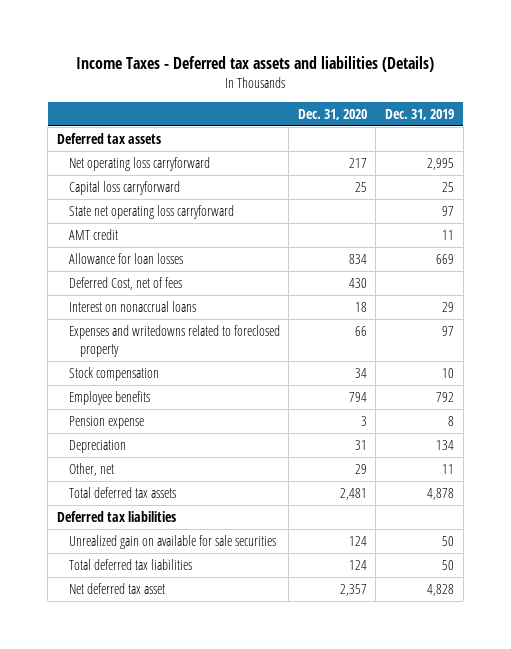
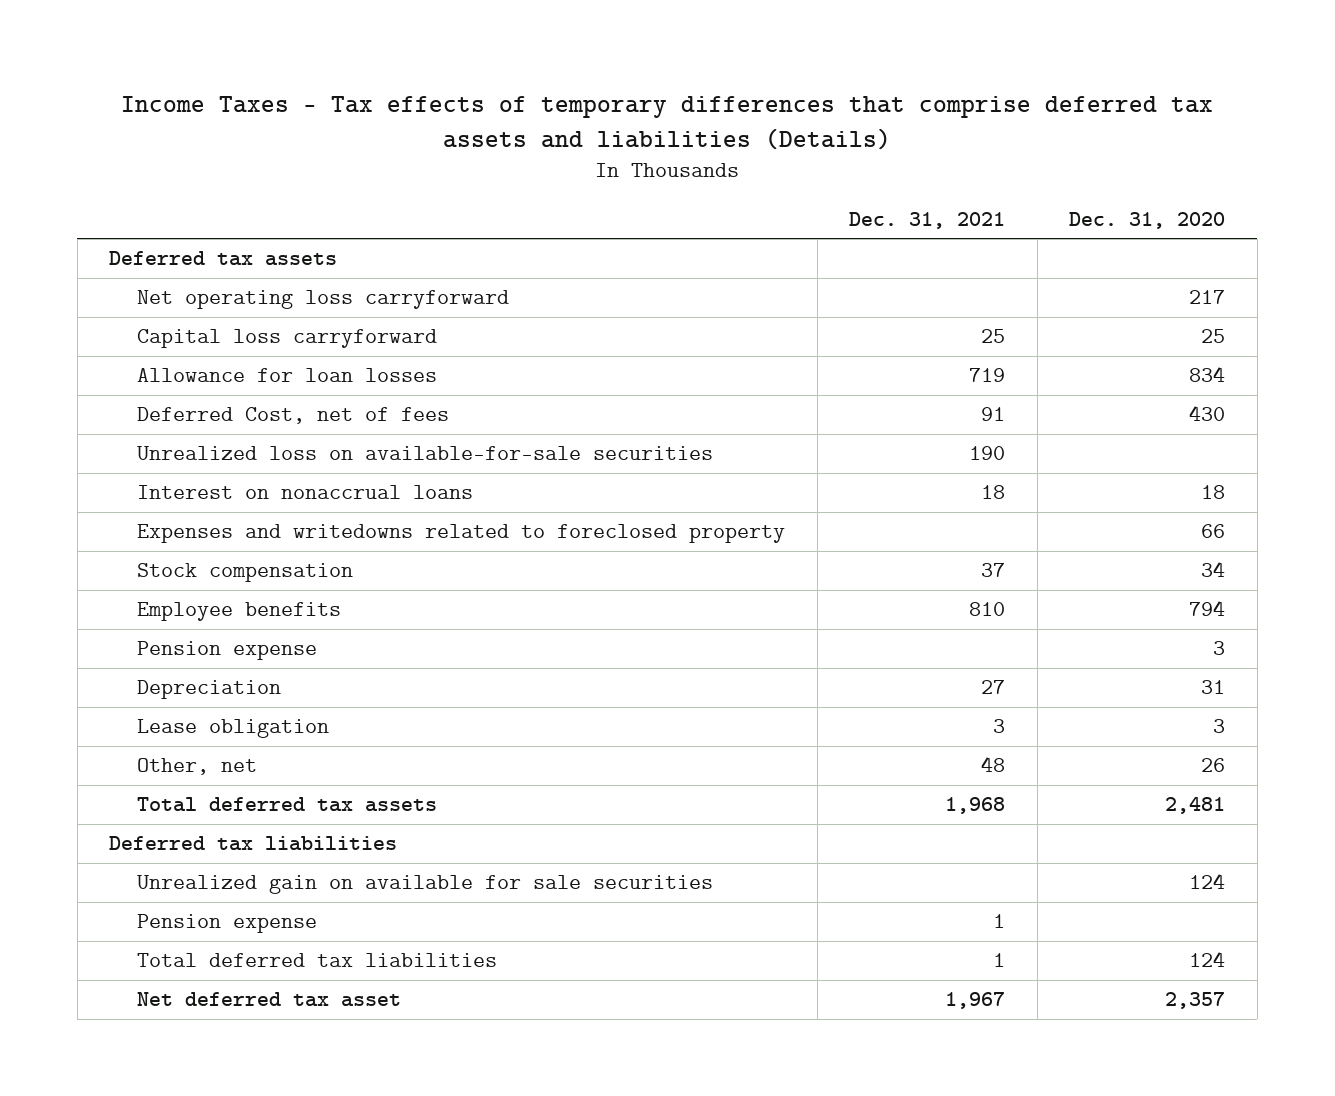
- Income Taxes - Deferred tax assets and liabilities (Details)
+ Income Taxes - Tax effects of temporary differences that comprise deferred tax assets and liabilities (Details)
- | Dec. 31, 2020 | Dec. 31, 2019
+ | Dec. 31, 2021 | Dec. 31, 2020
- State net operating loss carryforward | | 97
- AMT credit | | 11
+ Unrealized loss on available-for-sale securities | 190 |
- Other, net | 29 | 11
+ Lease obligation | 3 | 3
+ Other, net | 48 | 26
+ Pension expense | 1 |

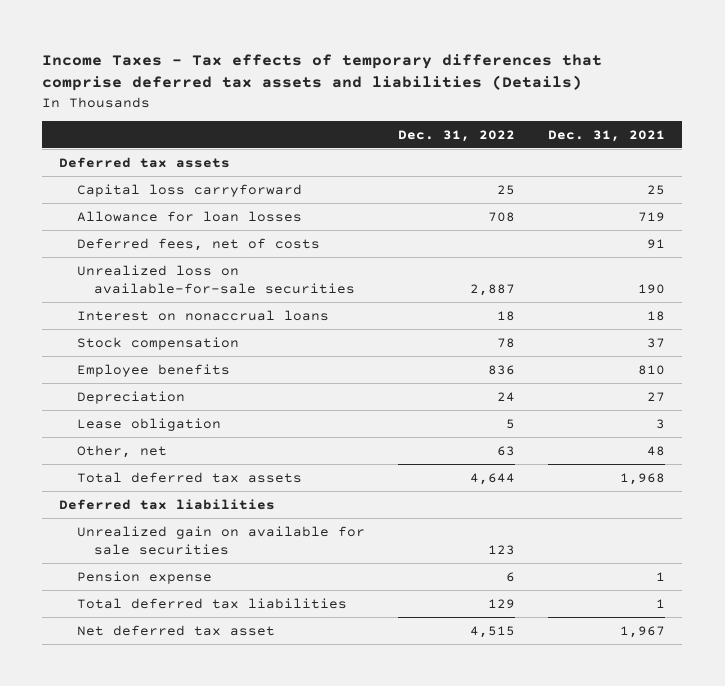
- | Dec. 31, 2021 | Dec. 31, 2020
+ | Dec. 31, 2022 | Dec. 31, 2021
- Net operating loss carryforward | | 217
- Deferred Cost, net of fees | 91 | 430
+ Deferred fees, net of costs | | 91
- Expenses and writedowns related to foreclosed property | | 66
- Pension expense | | 3

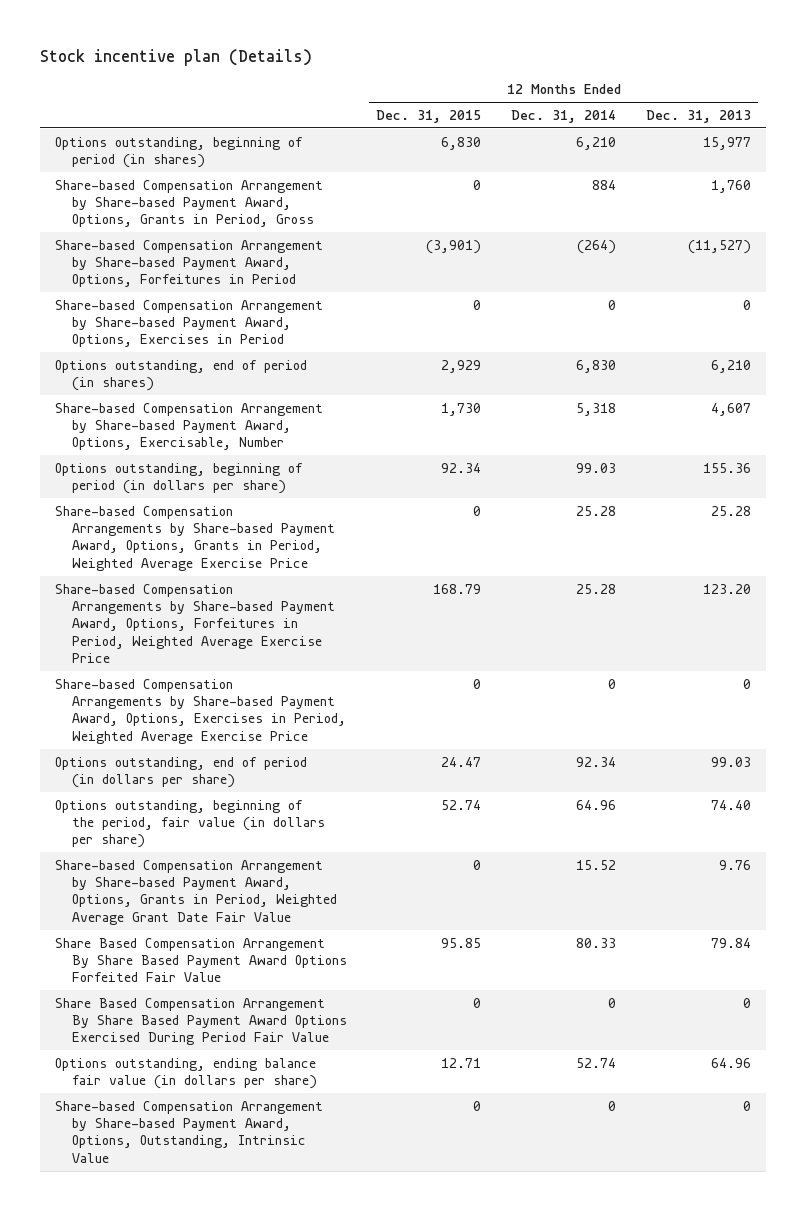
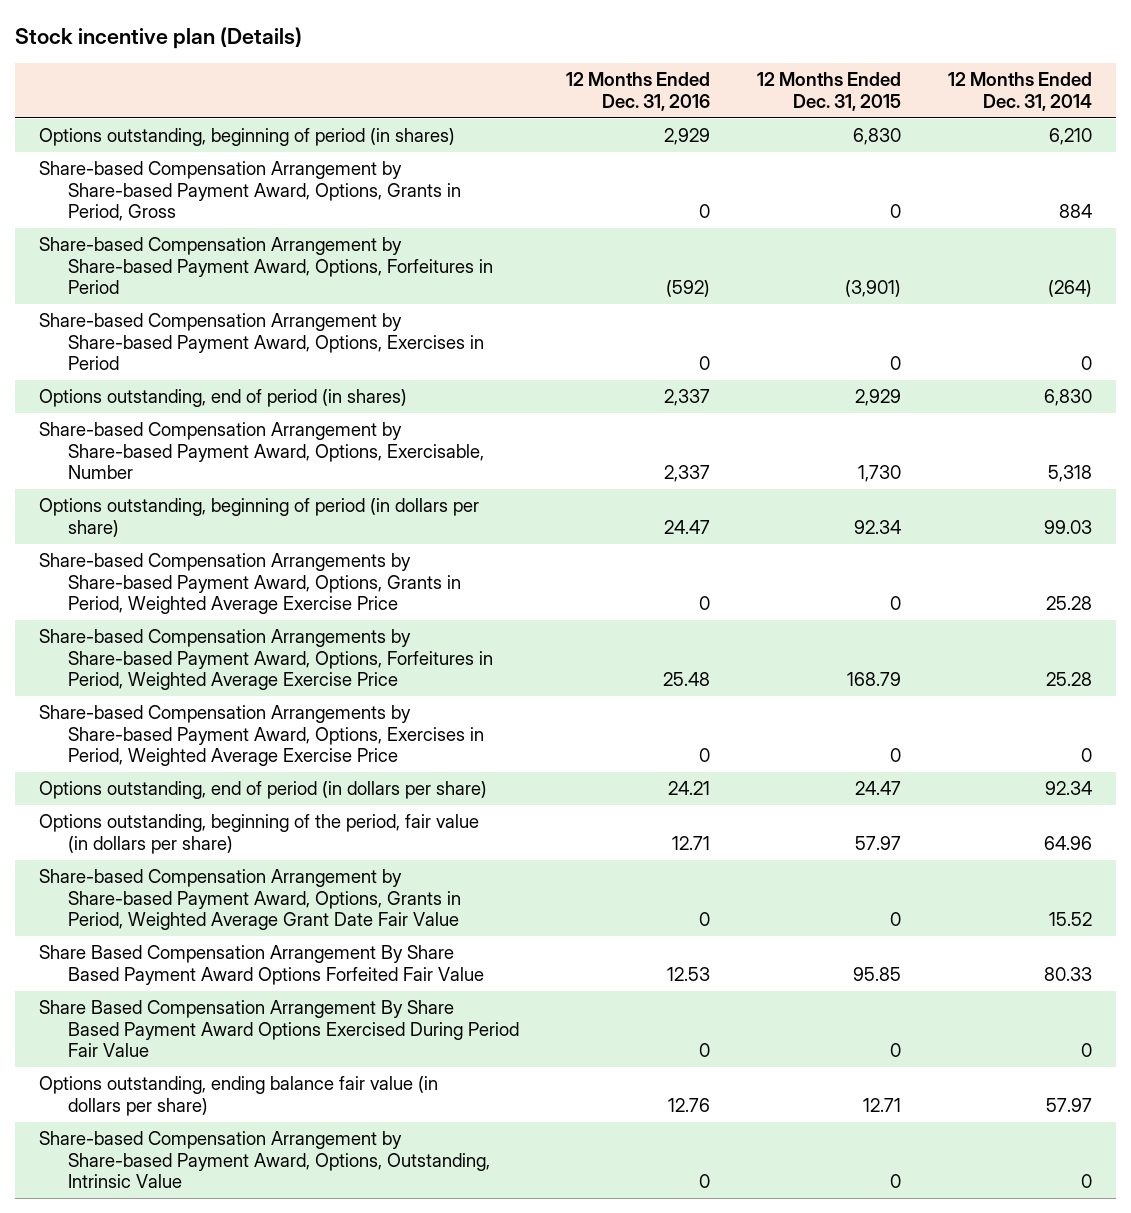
- | 12 Months Ended Dec. 31, 2015 | 12 Months Ended Dec. 31, 2014 | 12 Months Ended Dec. 31, 2013
+ | 12 Months Ended Dec. 31, 2016 | 12 Months Ended Dec. 31, 2015 | 12 Months Ended Dec. 31, 2014
- Options outstanding, beginning of the period, fair value (in dollars per share) | 52.74 | 64.96 | 74.40
+ Options outstanding, beginning of the period, fair value (in dollars per share) | 12.71 | 57.97 | 64.96
- Options outstanding, ending balance fair value (in dollars per share) | 12.71 | 52.74 | 64.96
+ Options outstanding, ending balance fair value (in dollars per share) | 12.76 | 12.71 | 57.97

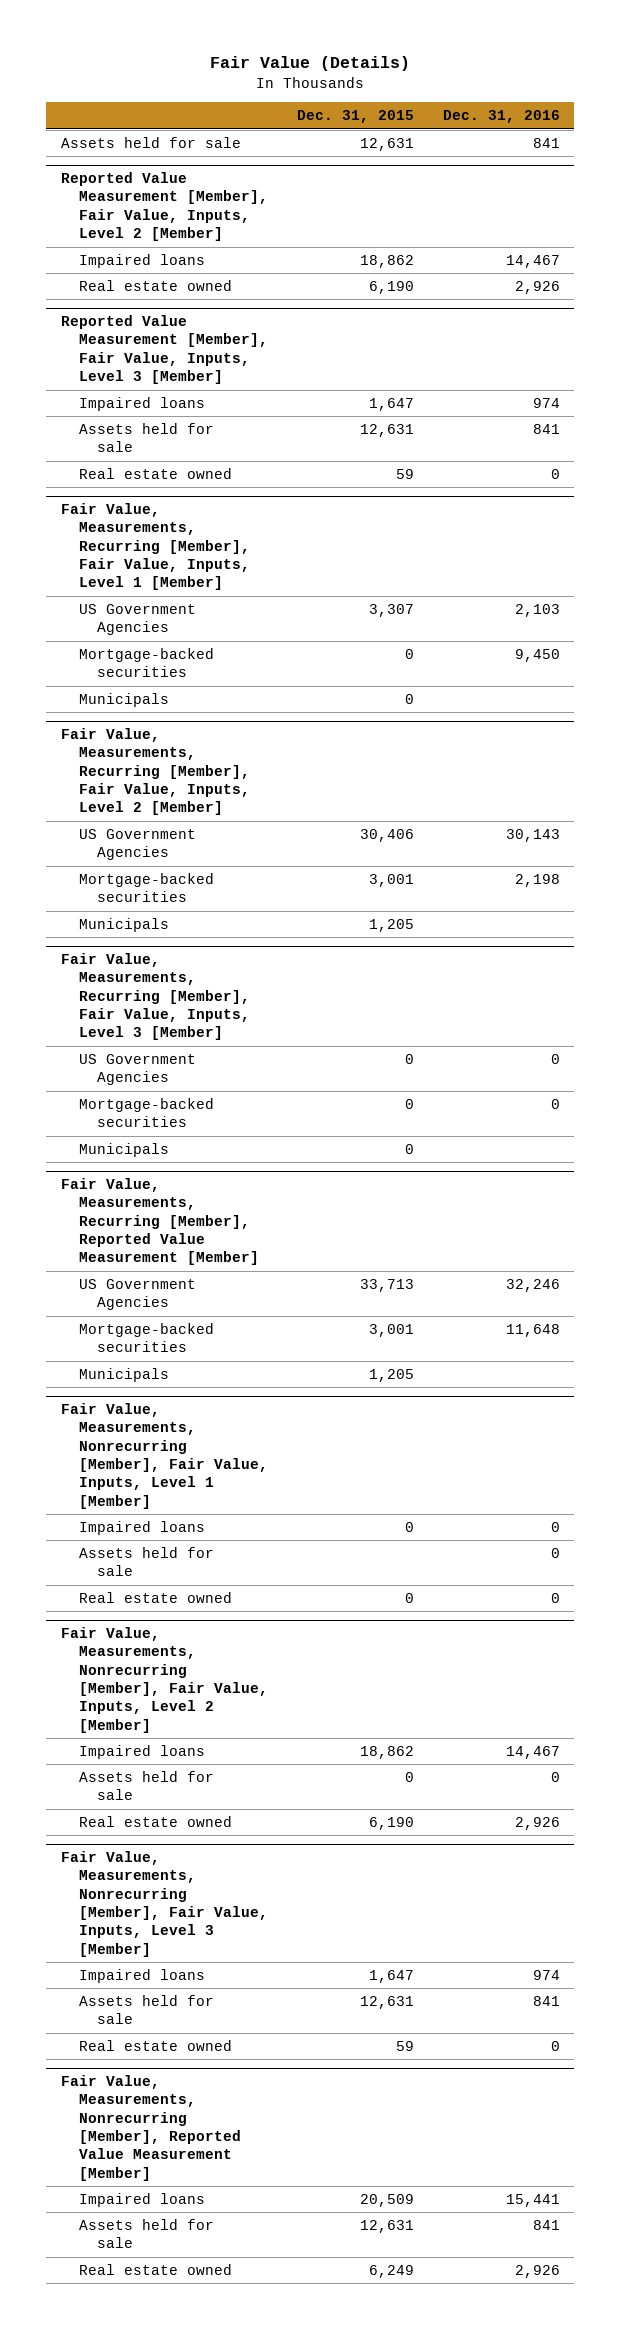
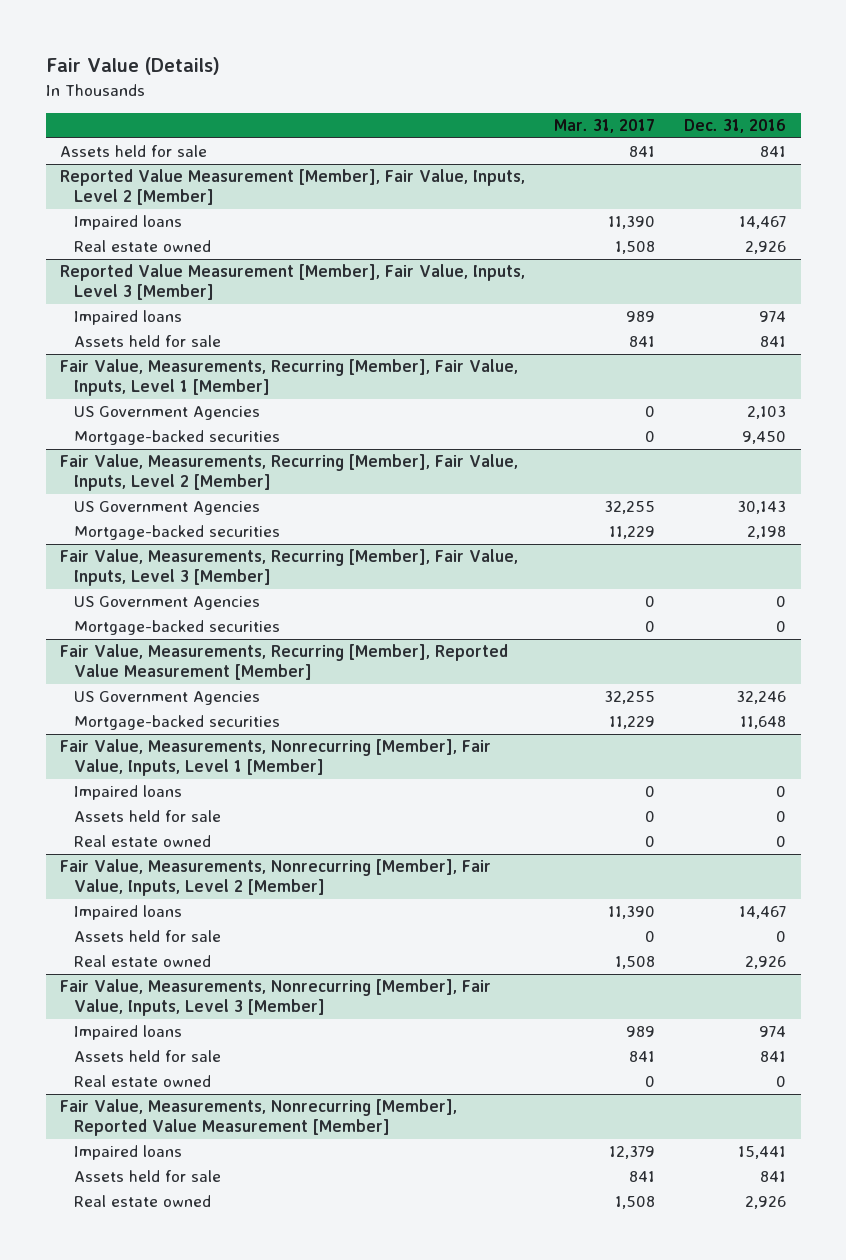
- | Dec. 31, 2015 | Dec. 31, 2016
+ | Mar. 31, 2017 | Dec. 31, 2016
@ Reported Value Measurement [Member], Fair Value, Inputs, Level 3 [Member]
- Real estate owned | 59 | 0
@ Fair Value, Measurements, Recurring [Member], Fair Value, Inputs, Level 1 [Member]
- Municipals | 0 |
@ Fair Value, Measurements, Recurring [Member], Fair Value, Inputs, Level 2 [Member]
- Municipals | 1,205 |
@ Fair Value, Measurements, Recurring [Member], Fair Value, Inputs, Level 3 [Member]
- Municipals | 0 |
@ Fair Value, Measurements, Recurring [Member], Reported Value Measurement [Member]
- Municipals | 1,205 |

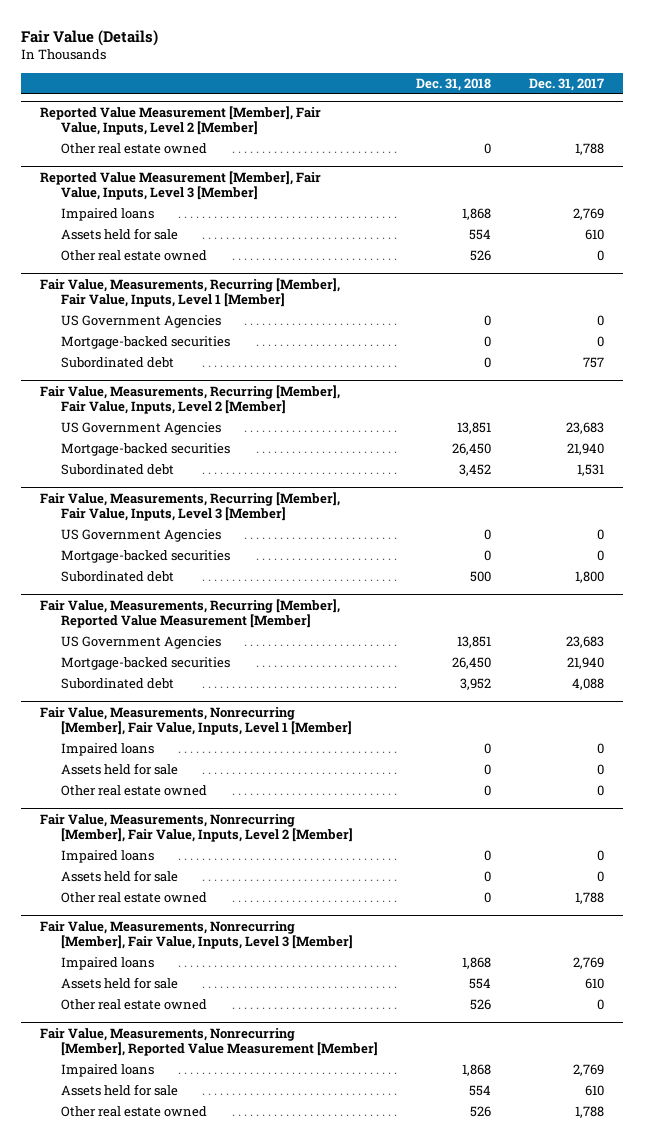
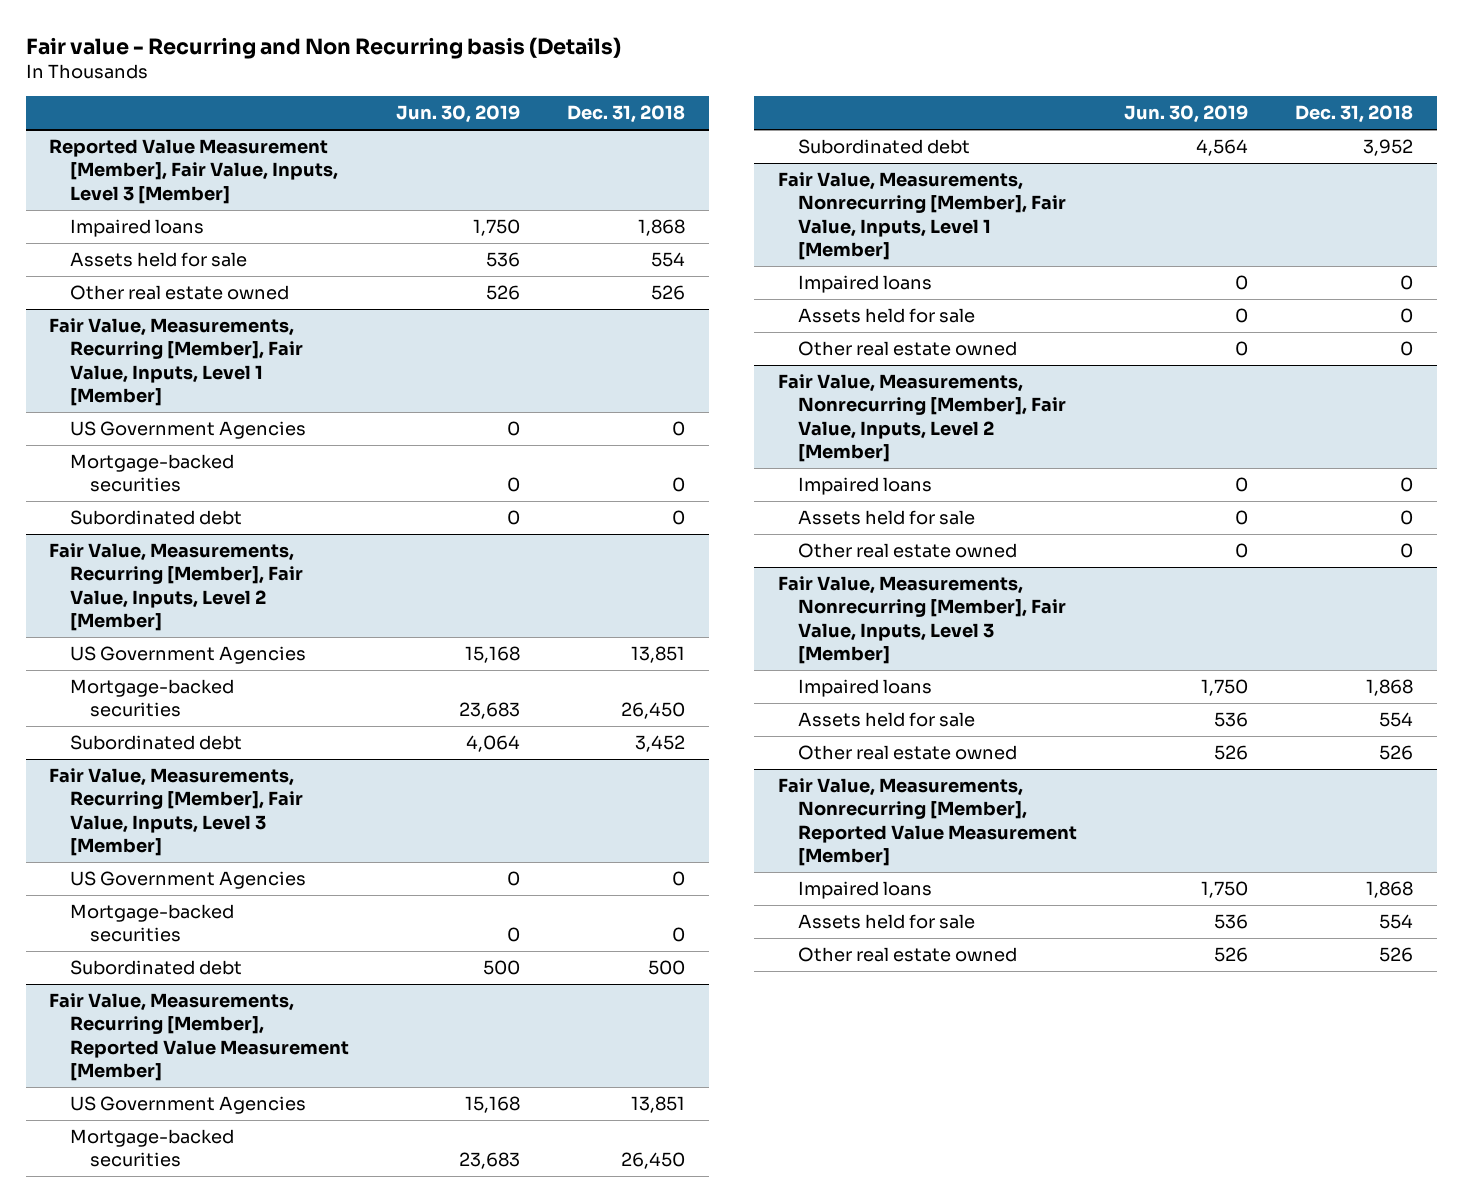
- Fair Value (Details)
+ Fair value - Recurring and Non Recurring basis (Details)
- | Dec. 31, 2018 | Dec. 31, 2017
+ | Jun. 30, 2019 | Dec. 31, 2018
- Reported Value Measurement [Member], Fair Value, Inputs, Level 2 [Member]
- Other real estate owned | 0 | 1,788

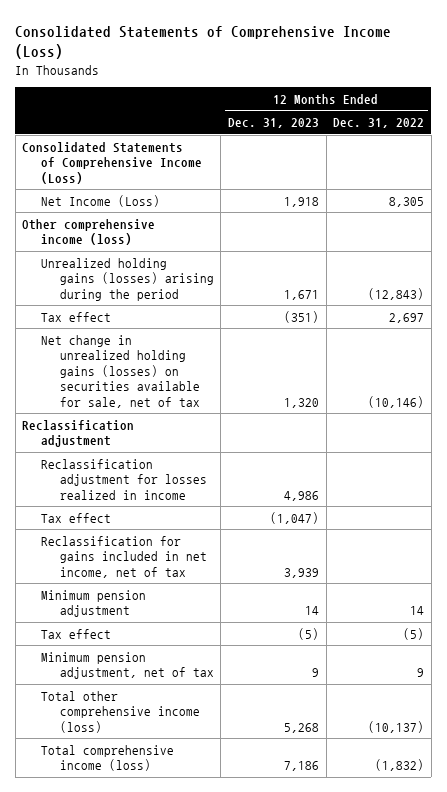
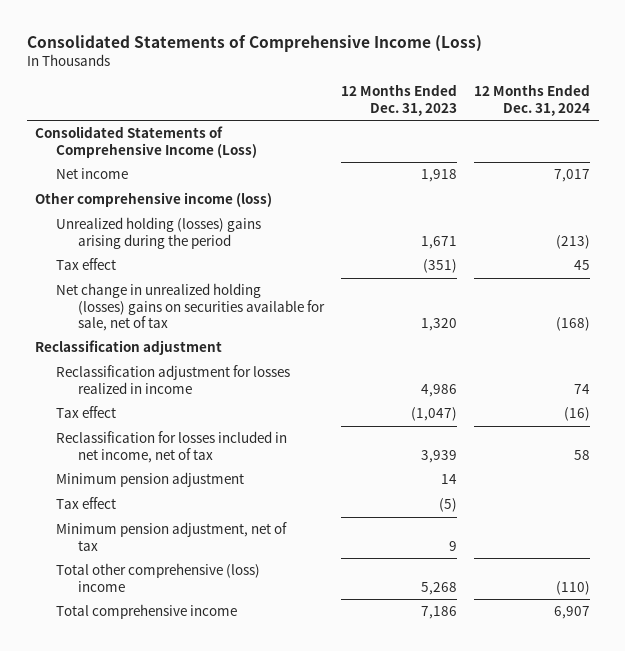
- | 12 Months Ended Dec. 31, 2023 | 12 Months Ended Dec. 31, 2022
+ | 12 Months Ended Dec. 31, 2023 | 12 Months Ended Dec. 31, 2024
- Net Income (Loss) | 1,918 | 8,305
+ Net income | 1,918 | 7,017
- Unrealized holding gains (losses) arising during the period | 1,671 | (12,843)
+ Unrealized holding (losses) gains arising during the period | 1,671 | (213)
- Net change in unrealized holding gains (losses) on securities available for sale, net of tax | 1,320 | (10,146)
+ Net change in unrealized holding (losses) gains on securities available for sale, net of tax | 1,320 | (168)
- Reclassification for gains included in net income, net of tax | 3,939 |
+ Reclassification for losses included in net income, net of tax | 3,939 | 58
- Total other comprehensive income (loss) | 5,268 | (10,137)
- Total comprehensive income (loss) | 7,186 | (1,832)
+ Total other comprehensive (loss) income | 5,268 | (110)
+ Total comprehensive income | 7,186 | 6,907

